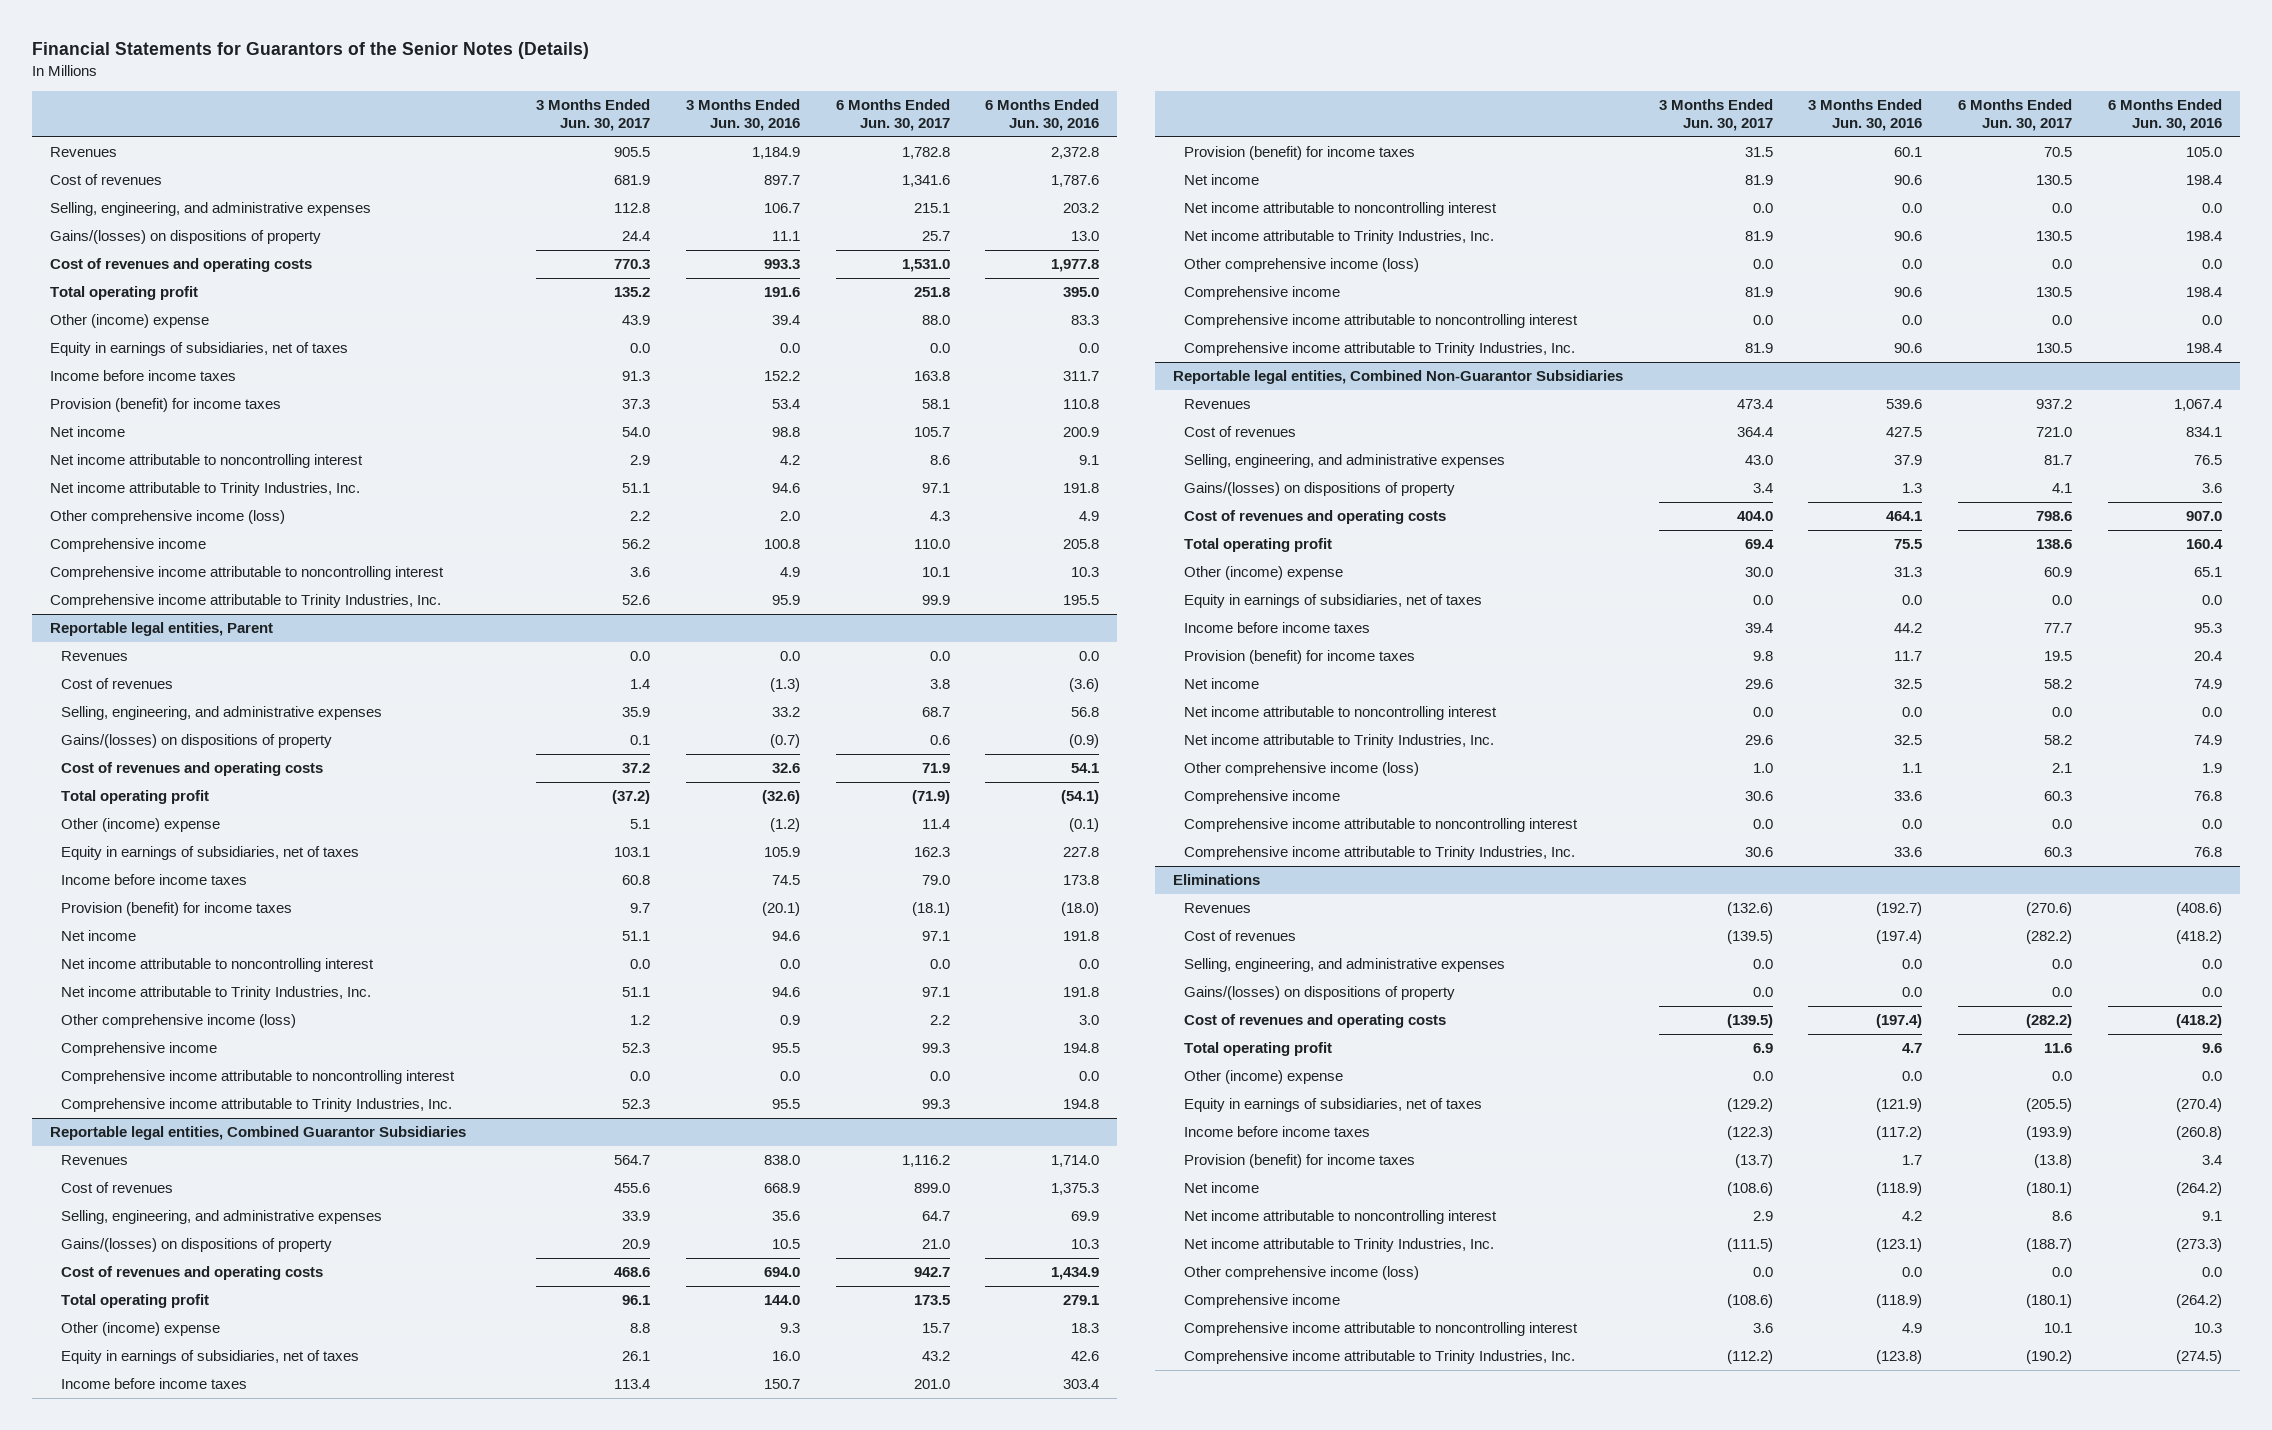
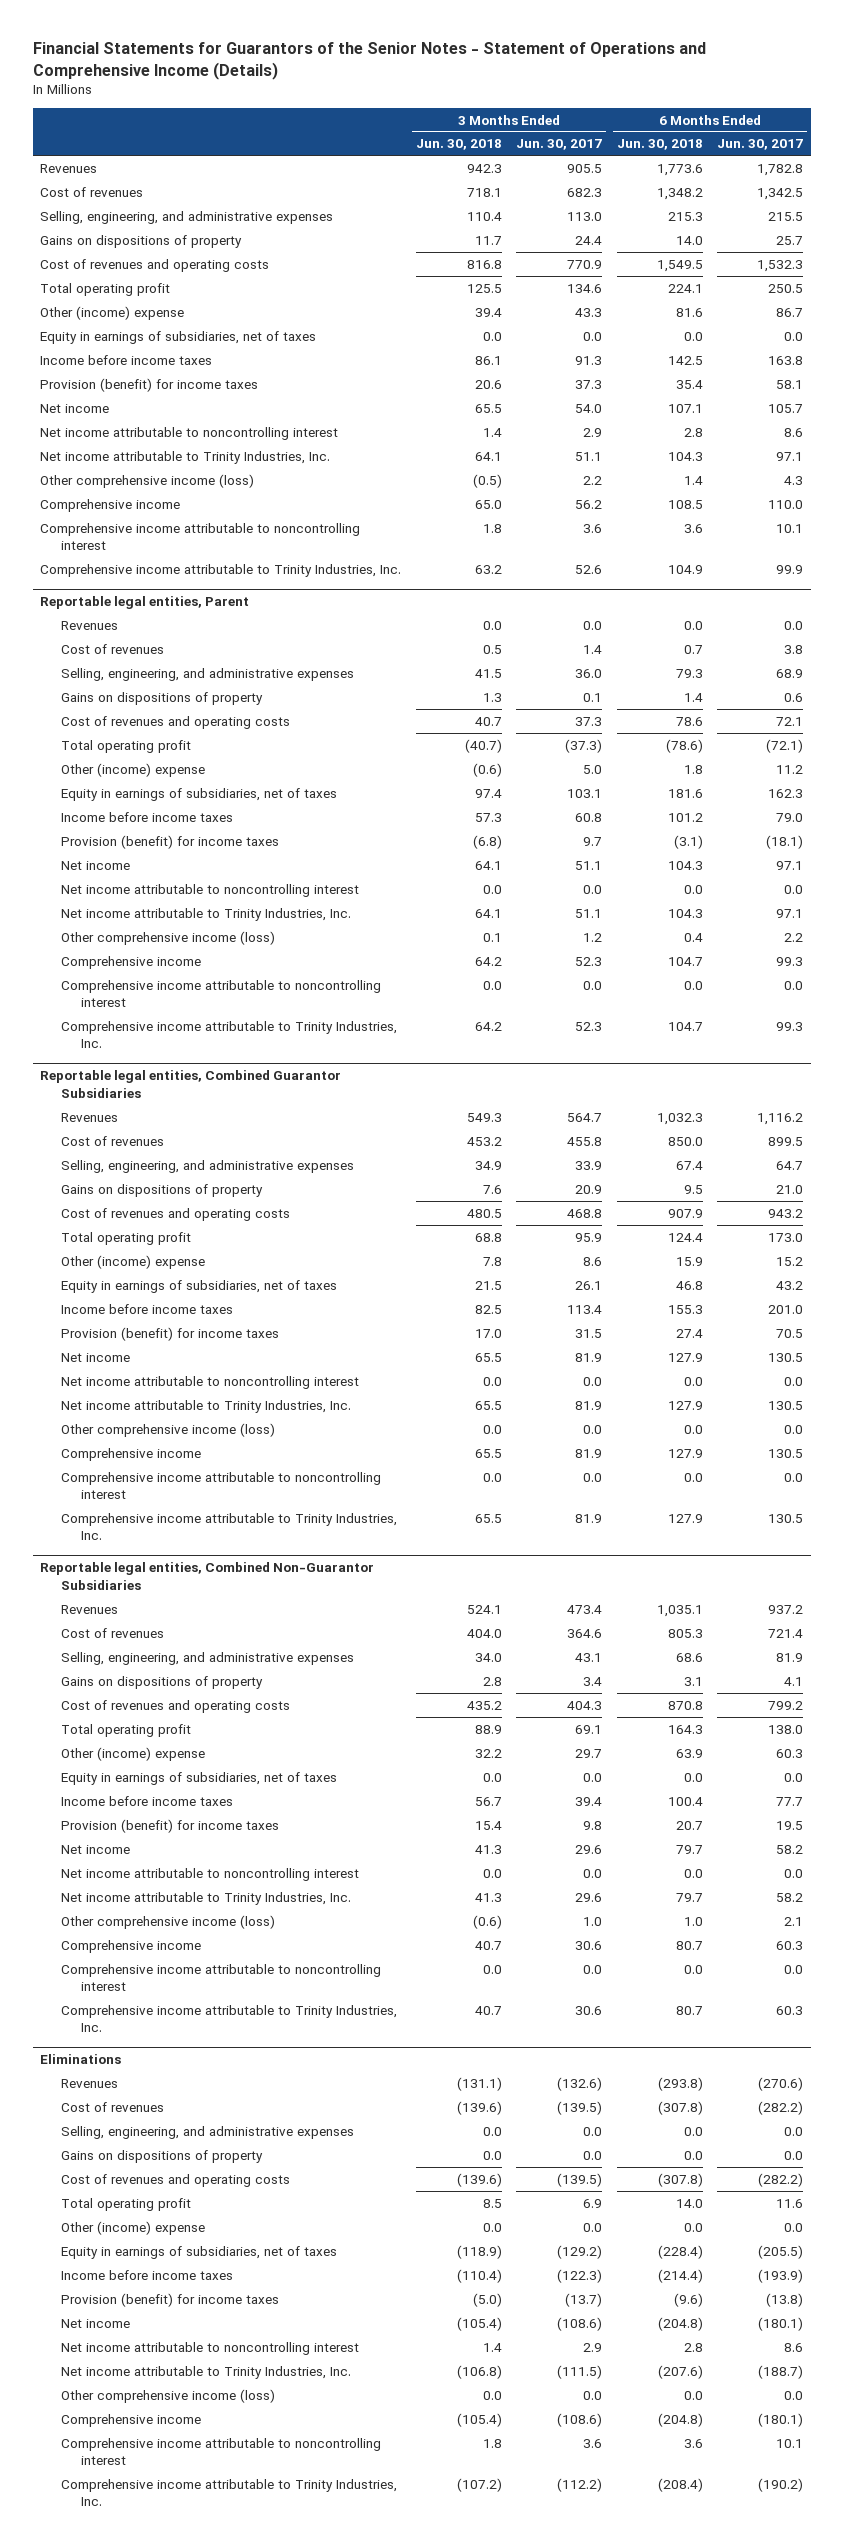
- Financial Statements for Guarantors of the Senior Notes (Details)
+ Financial Statements for Guarantors of the Senior Notes - Statement of Operations and Comprehensive Income (Details)
- | 3 Months Ended Jun. 30, 2017 | 3 Months Ended Jun. 30, 2016 | 6 Months Ended Jun. 30, 2017 | 6 Months Ended Jun. 30, 2016
+ | 3 Months Ended Jun. 30, 2018 | 3 Months Ended Jun. 30, 2017 | 6 Months Ended Jun. 30, 2018 | 6 Months Ended Jun. 30, 2017
- Cost of revenues | 681.9 | 897.7 | 1,341.6 | 1,787.6
- Selling, engineering, and administrative expenses | 112.8 | 106.7 | 215.1 | 203.2
- Gains/(losses) on dispositions of property | 24.4 | 11.1 | 25.7 | 13.0
- Cost of revenues and operating costs | 770.3 | 993.3 | 1,531.0 | 1,977.8
- Total operating profit | 135.2 | 191.6 | 251.8 | 395.0
- Other (income) expense | 43.9 | 39.4 | 88.0 | 83.3
+ Cost of revenues | 718.1 | 682.3 | 1,348.2 | 1,342.5
+ Selling, engineering, and administrative expenses | 110.4 | 113.0 | 215.3 | 215.5
+ Gains on dispositions of property | 11.7 | 24.4 | 14.0 | 25.7
+ Cost of revenues and operating costs | 816.8 | 770.9 | 1,549.5 | 1,532.3
+ Total operating profit | 125.5 | 134.6 | 224.1 | 250.5
+ Other (income) expense | 39.4 | 43.3 | 81.6 | 86.7
@ Reportable legal entities, Parent
- Selling, engineering, and administrative expenses | 35.9 | 33.2 | 68.7 | 56.8
- Gains/(losses) on dispositions of property | 0.1 | (0.7) | 0.6 | (0.9)
- Cost of revenues and operating costs | 37.2 | 32.6 | 71.9 | 54.1
- Total operating profit | (37.2) | (32.6) | (71.9) | (54.1)
- Other (income) expense | 5.1 | (1.2) | 11.4 | (0.1)
+ Selling, engineering, and administrative expenses | 41.5 | 36.0 | 79.3 | 68.9
+ Gains on dispositions of property | 1.3 | 0.1 | 1.4 | 0.6
+ Cost of revenues and operating costs | 40.7 | 37.3 | 78.6 | 72.1
+ Total operating profit | (40.7) | (37.3) | (78.6) | (72.1)
+ Other (income) expense | (0.6) | 5.0 | 1.8 | 11.2
@ Reportable legal entities, Combined Guarantor Subsidiaries
- Cost of revenues | 455.6 | 668.9 | 899.0 | 1,375.3
+ Cost of revenues | 453.2 | 455.8 | 850.0 | 899.5
- Gains/(losses) on dispositions of property | 20.9 | 10.5 | 21.0 | 10.3
- Cost of revenues and operating costs | 468.6 | 694.0 | 942.7 | 1,434.9
- Total operating profit | 96.1 | 144.0 | 173.5 | 279.1
- Other (income) expense | 8.8 | 9.3 | 15.7 | 18.3
+ Gains on dispositions of property | 7.6 | 20.9 | 9.5 | 21.0
+ Cost of revenues and operating costs | 480.5 | 468.8 | 907.9 | 943.2
+ Total operating profit | 68.8 | 95.9 | 124.4 | 173.0
+ Other (income) expense | 7.8 | 8.6 | 15.9 | 15.2
@ Reportable legal entities, Combined Non-Guarantor Subsidiaries
- Cost of revenues | 364.4 | 427.5 | 721.0 | 834.1
- Selling, engineering, and administrative expenses | 43.0 | 37.9 | 81.7 | 76.5
- Gains/(losses) on dispositions of property | 3.4 | 1.3 | 4.1 | 3.6
- Cost of revenues and operating costs | 404.0 | 464.1 | 798.6 | 907.0
- Total operating profit | 69.4 | 75.5 | 138.6 | 160.4
- Other (income) expense | 30.0 | 31.3 | 60.9 | 65.1
+ Cost of revenues | 404.0 | 364.6 | 805.3 | 721.4
+ Selling, engineering, and administrative expenses | 34.0 | 43.1 | 68.6 | 81.9
+ Gains on dispositions of property | 2.8 | 3.4 | 3.1 | 4.1
+ Cost of revenues and operating costs | 435.2 | 404.3 | 870.8 | 799.2
+ Total operating profit | 88.9 | 69.1 | 164.3 | 138.0
+ Other (income) expense | 32.2 | 29.7 | 63.9 | 60.3
@ Eliminations
- Gains/(losses) on dispositions of property | 0.0 | 0.0 | 0.0 | 0.0
+ Gains on dispositions of property | 0.0 | 0.0 | 0.0 | 0.0

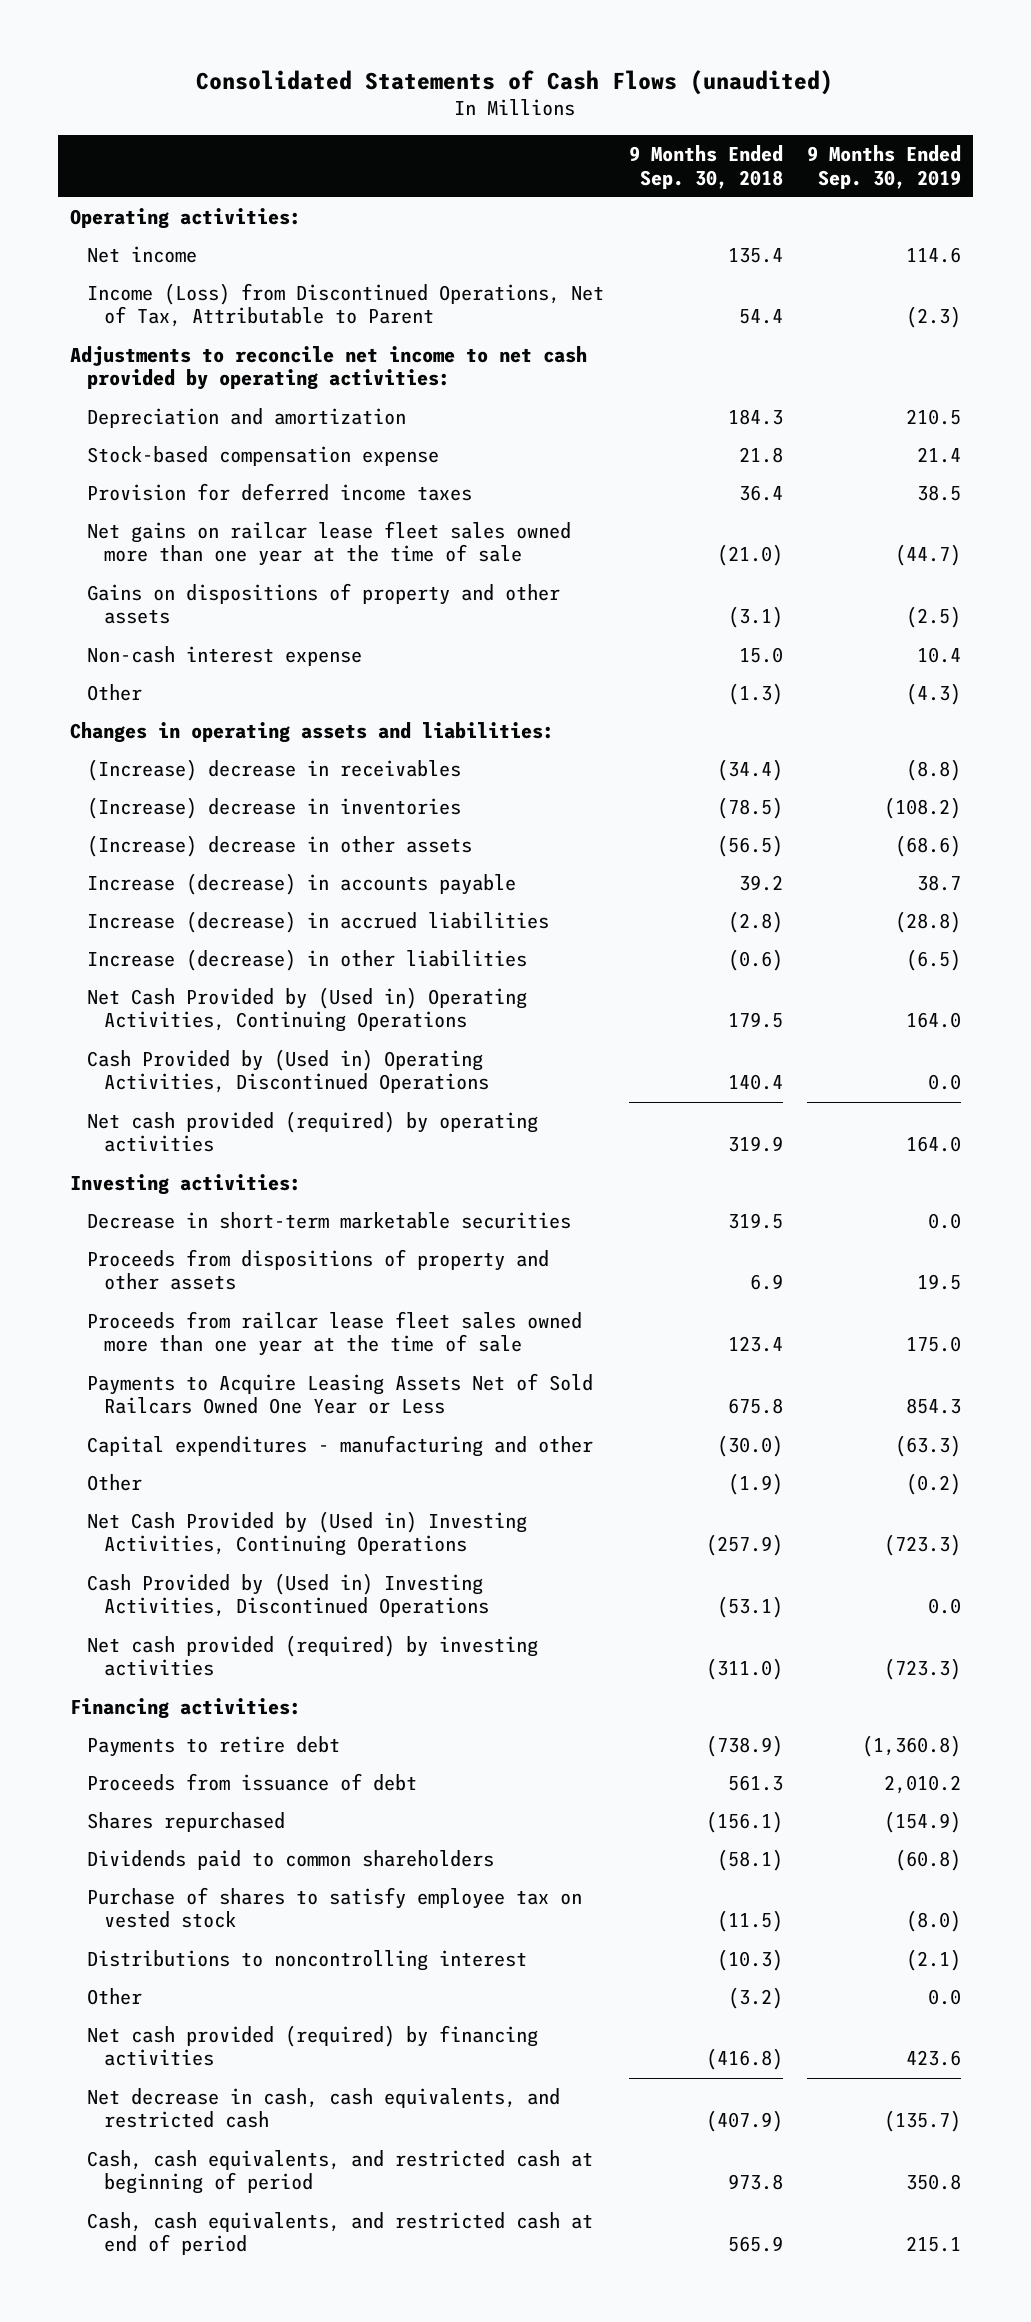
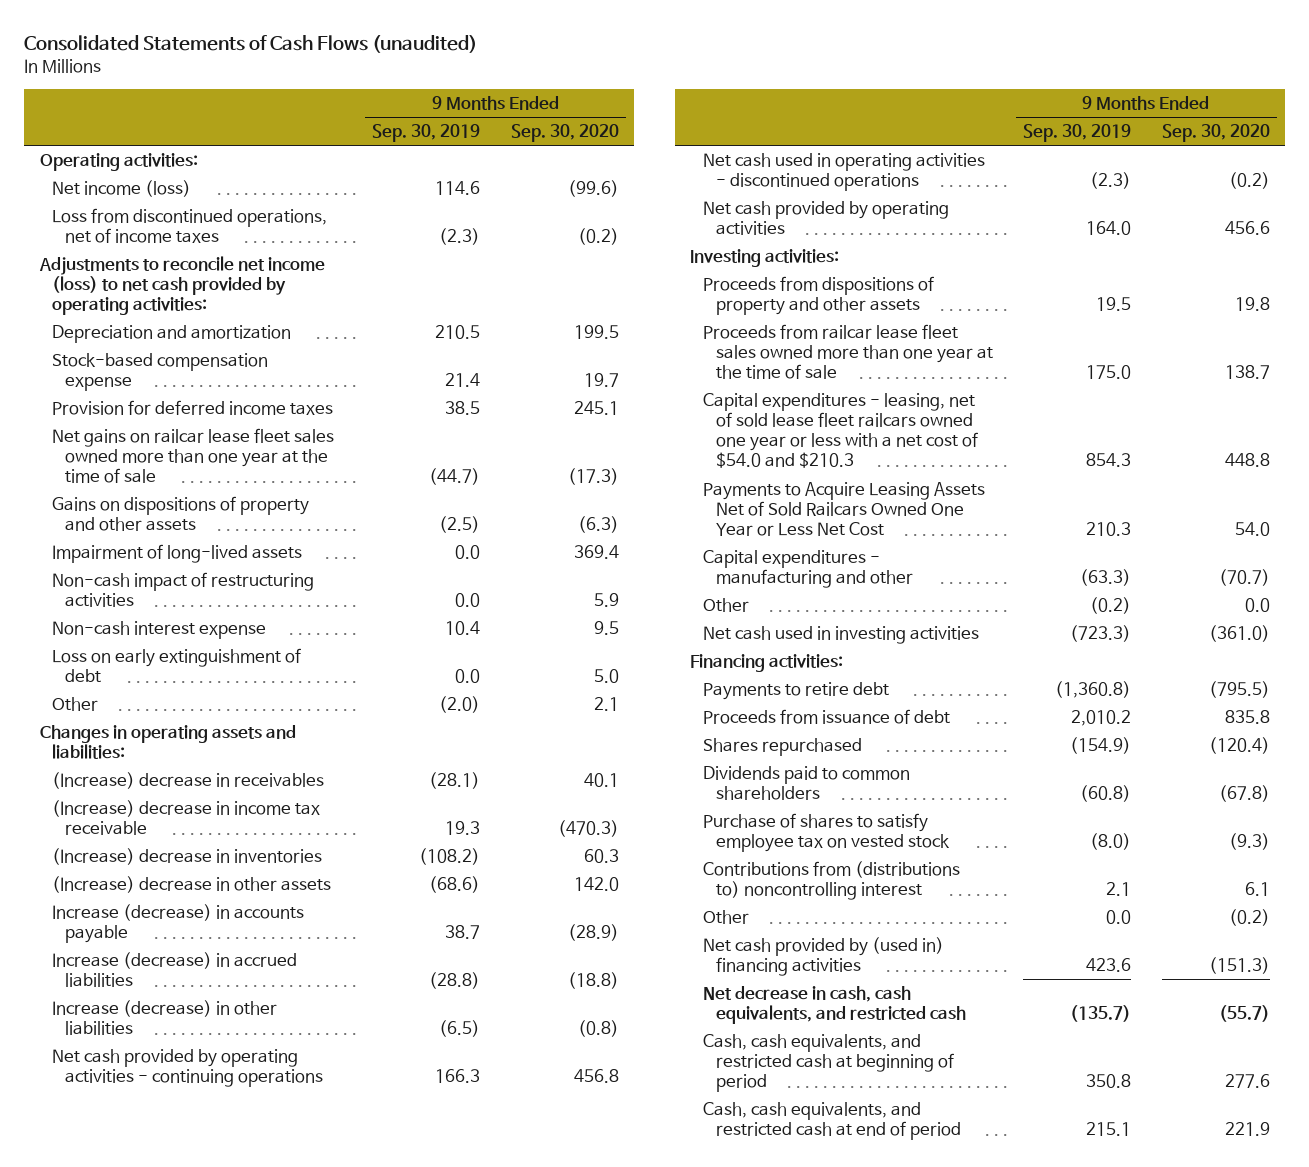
- | 9 Months Ended Sep. 30, 2018 | 9 Months Ended Sep. 30, 2019
+ | 9 Months Ended Sep. 30, 2019 | 9 Months Ended Sep. 30, 2020
- Net income | 135.4 | 114.6
- Income (Loss) from Discontinued Operations, Net of Tax, Attributable to Parent | 54.4 | (2.3)
- Adjustments to reconcile net income to net cash provided by operating activities:
+ Net income (loss) | 114.6 | (99.6)
+ Loss from discontinued operations, net of income taxes | (2.3) | (0.2)
+ Adjustments to reconcile net income (loss) to net cash provided by operating activities:
+ Impairment of long-lived assets | 0.0 | 369.4
+ Non-cash impact of restructuring activities | 0.0 | 5.9
- Other | (1.3) | (4.3)
+ Loss on early extinguishment of debt | 0.0 | 5.0
+ Other | (2.0) | 2.1
- (Increase) decrease in receivables | (34.4) | (8.8)
+ (Increase) decrease in receivables | (28.1) | 40.1
+ (Increase) decrease in income tax receivable | 19.3 | (470.3)
- Net Cash Provided by (Used in) Operating Activities, Continuing Operations | 179.5 | 164.0
- Cash Provided by (Used in) Operating Activities, Discontinued Operations | 140.4 | 0.0
- Net cash provided (required) by operating activities | 319.9 | 164.0
+ Net cash provided by operating activities - continuing operations | 166.3 | 456.8
+ Net cash used in operating activities - discontinued operations | (2.3) | (0.2)
+ Net cash provided by operating activities | 164.0 | 456.6
- Decrease in short-term marketable securities | 319.5 | 0.0
- Payments to Acquire Leasing Assets Net of Sold Railcars Owned One Year or Less | 675.8 | 854.3
+ Capital expenditures - leasing, net of sold lease fleet railcars owned one year or less with a net cost of $54.0 and $210.3 | 854.3 | 448.8
+ Payments to Acquire Leasing Assets Net of Sold Railcars Owned One Year or Less Net Cost | 210.3 | 54.0
- Net Cash Provided by (Used in) Investing Activities, Continuing Operations | (257.9) | (723.3)
- Cash Provided by (Used in) Investing Activities, Discontinued Operations | (53.1) | 0.0
- Net cash provided (required) by investing activities | (311.0) | (723.3)
+ Net cash used in investing activities | (723.3) | (361.0)
- Distributions to noncontrolling interest | (10.3) | (2.1)
+ Contributions from (distributions to) noncontrolling interest | 2.1 | 6.1
- Net cash provided (required) by financing activities | (416.8) | 423.6
+ Net cash provided by (used in) financing activities | 423.6 | (151.3)

